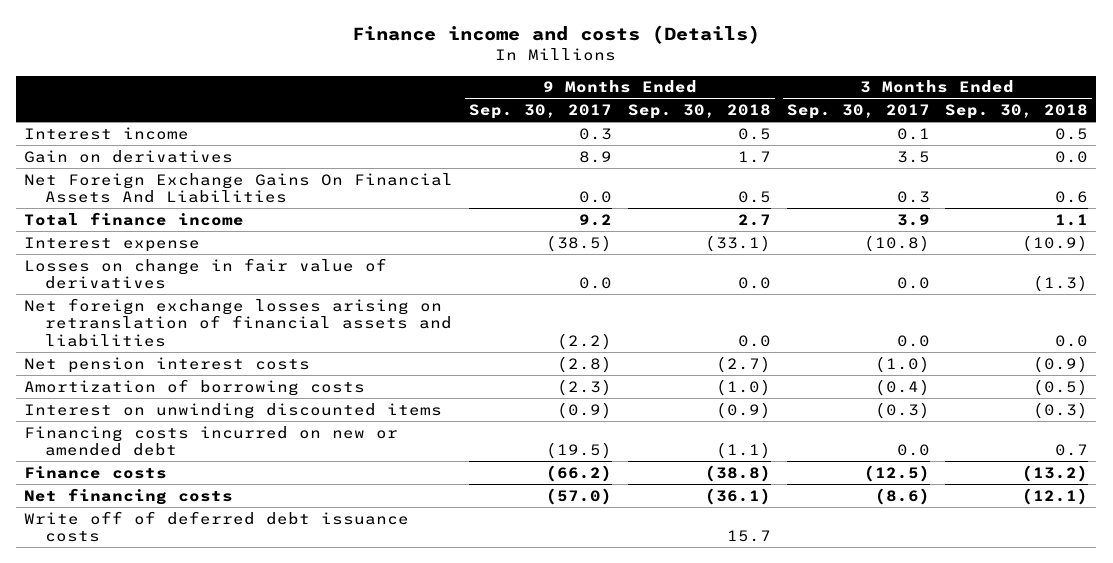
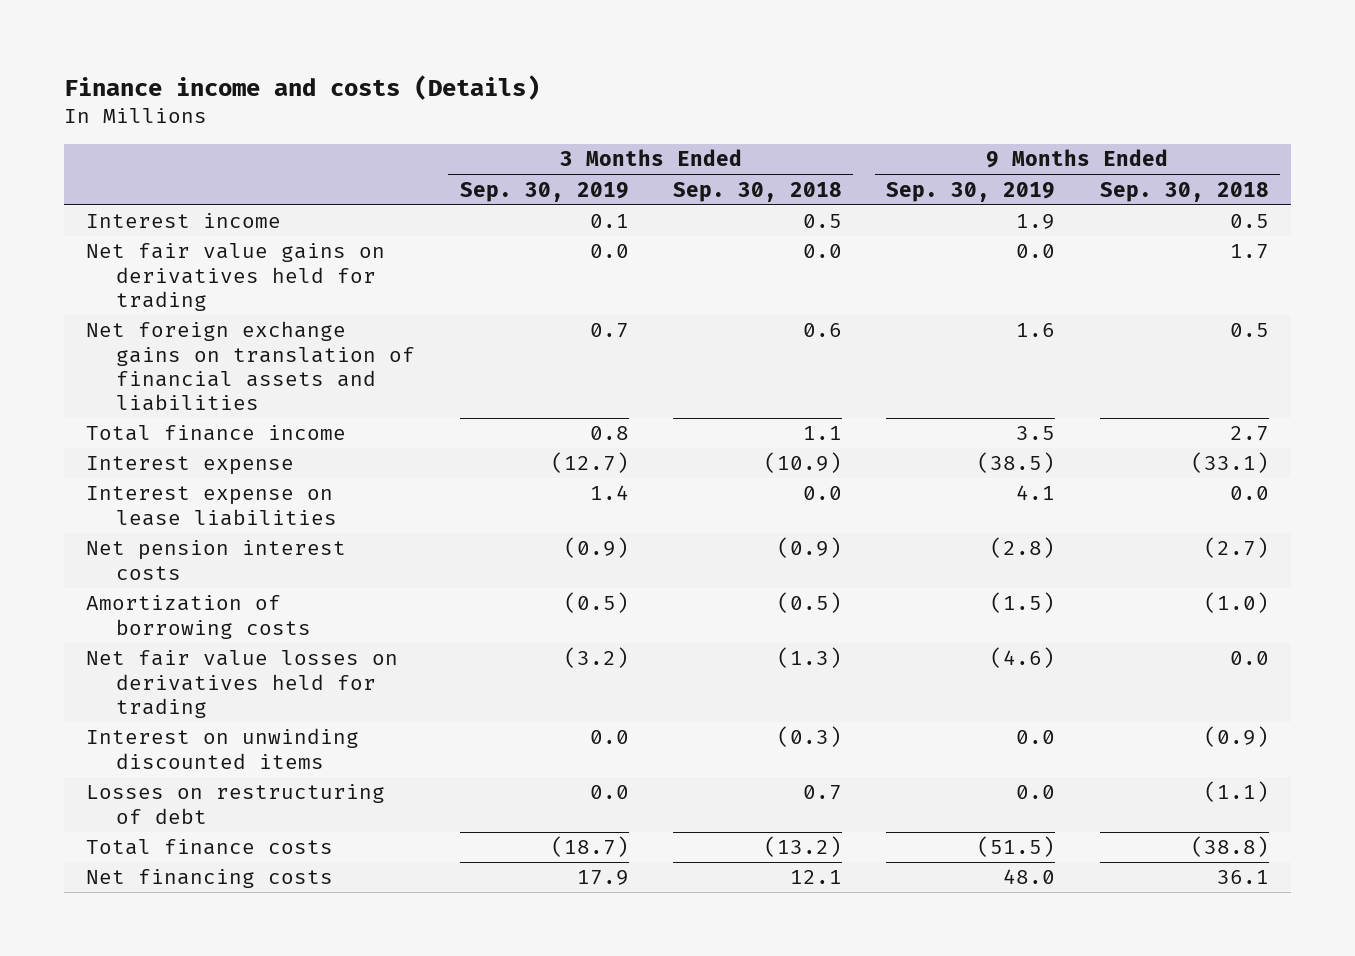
- | 9 Months Ended Sep. 30, 2017 | 9 Months Ended Sep. 30, 2018 | 3 Months Ended Sep. 30, 2017 | 3 Months Ended Sep. 30, 2018
+ | 3 Months Ended Sep. 30, 2019 | 3 Months Ended Sep. 30, 2018 | 9 Months Ended Sep. 30, 2019 | 9 Months Ended Sep. 30, 2018
- Gain on derivatives | 8.9 | 1.7 | 3.5 | 0.0
- Net Foreign Exchange Gains On Financial Assets And Liabilities | 0.0 | 0.5 | 0.3 | 0.6
+ Net fair value gains on derivatives held for trading | 0.0 | 0.0 | 0.0 | 1.7
+ Net foreign exchange gains on translation of financial assets and liabilities | 0.7 | 0.6 | 1.6 | 0.5
- Losses on change in fair value of derivatives | 0.0 | 0.0 | 0.0 | (1.3)
- Net foreign exchange losses arising on retranslation of financial assets and liabilities | (2.2) | 0.0 | 0.0 | 0.0
+ Interest expense on lease liabilities | 1.4 | 0.0 | 4.1 | 0.0
+ Net fair value losses on derivatives held for trading | (3.2) | (1.3) | (4.6) | 0.0
- Financing costs incurred on new or amended debt | (19.5) | (1.1) | 0.0 | 0.7
- Finance costs | (66.2) | (38.8) | (12.5) | (13.2)
- Net financing costs | (57.0) | (36.1) | (8.6) | (12.1)
- Write off of deferred debt issuance costs | | 15.7 | |
+ Losses on restructuring of debt | 0.0 | 0.7 | 0.0 | (1.1)
+ Total finance costs | (18.7) | (13.2) | (51.5) | (38.8)
+ Net financing costs | 17.9 | 12.1 | 48.0 | 36.1

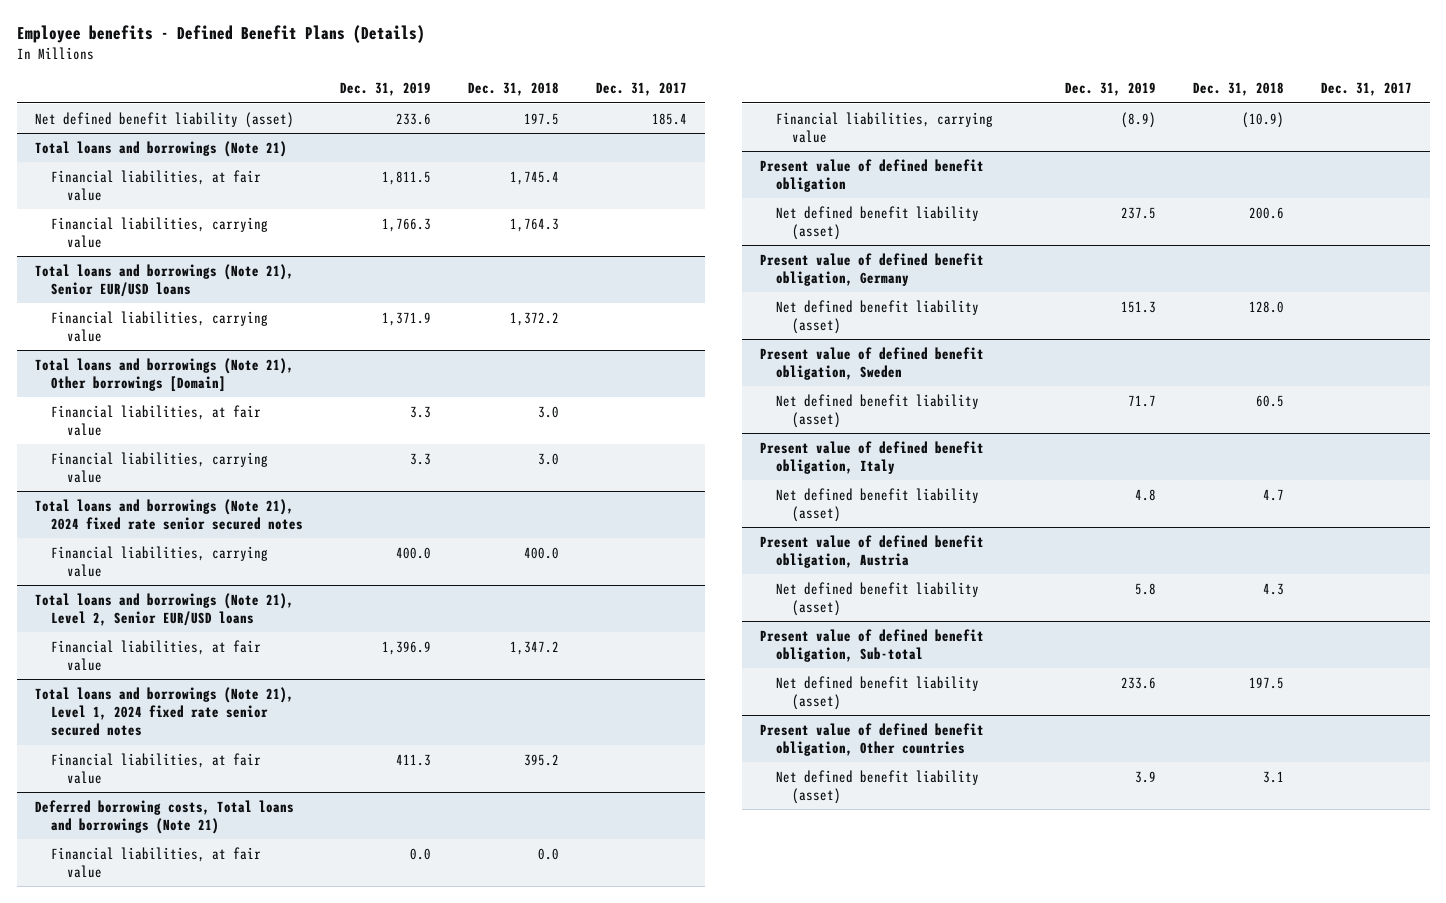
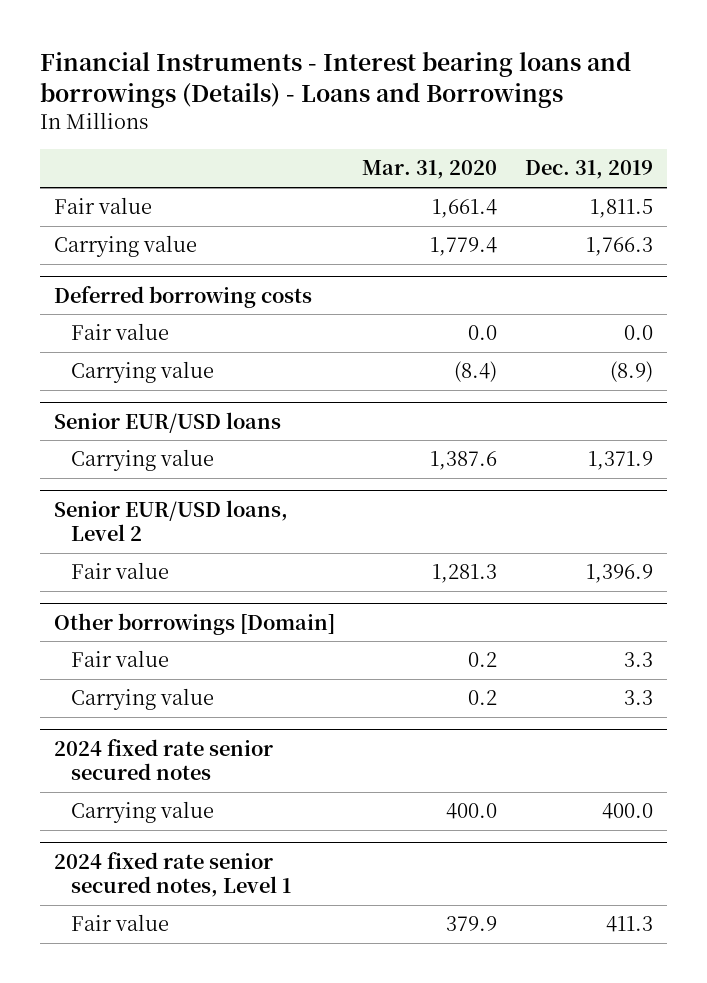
- Employee benefits - Defined Benefit Plans (Details)
+ Financial Instruments - Interest bearing loans and borrowings (Details) - Loans and Borrowings
- | Dec. 31, 2019 | Dec. 31, 2018 | Dec. 31, 2017
+ | Mar. 31, 2020 | Dec. 31, 2019
- Net defined benefit liability (asset) | 233.6 | 197.5 | 185.4
- Total loans and borrowings (Note 21)
- Financial liabilities, at fair value | 1,811.5 | 1,745.4 |
- Financial liabilities, carrying value | 1,766.3 | 1,764.3 |
- Total loans and borrowings (Note 21), Senior EUR/USD loans
- Financial liabilities, carrying value | 1,371.9 | 1,372.2 |
- Total loans and borrowings (Note 21), Other borrowings [Domain]
- Financial liabilities, at fair value | 3.3 | 3.0 |
- Financial liabilities, carrying value | 3.3 | 3.0 |
- Total loans and borrowings (Note 21), 2024 fixed rate senior secured notes
- Financial liabilities, carrying value | 400.0 | 400.0 |
- Total loans and borrowings (Note 21), Level 2, Senior EUR/USD loans
- Financial liabilities, at fair value | 1,396.9 | 1,347.2 |
- Total loans and borrowings (Note 21), Level 1, 2024 fixed rate senior secured notes
- Financial liabilities, at fair value | 411.3 | 395.2 |
- Deferred borrowing costs, Total loans and borrowings (Note 21)
- Financial liabilities, at fair value | 0.0 | 0.0 |
- Financial liabilities, carrying value | (8.9) | (10.9) |
- Present value of defined benefit obligation
- Net defined benefit liability (asset) | 237.5 | 200.6 |
- Present value of defined benefit obligation, Germany
- Net defined benefit liability (asset) | 151.3 | 128.0 |
- Present value of defined benefit obligation, Sweden
- Net defined benefit liability (asset) | 71.7 | 60.5 |
- Present value of defined benefit obligation, Italy
- Net defined benefit liability (asset) | 4.8 | 4.7 |
- Present value of defined benefit obligation, Austria
- Net defined benefit liability (asset) | 5.8 | 4.3 |
- Present value of defined benefit obligation, Sub-total
- Net defined benefit liability (asset) | 233.6 | 197.5 |
- Present value of defined benefit obligation, Other countries
- Net defined benefit liability (asset) | 3.9 | 3.1 |
+ Fair value | 1,661.4 | 1,811.5
+ Carrying value | 1,779.4 | 1,766.3
+ Deferred borrowing costs
+ Fair value | 0.0 | 0.0
+ Carrying value | (8.4) | (8.9)
+ Senior EUR/USD loans
+ Carrying value | 1,387.6 | 1,371.9
+ Senior EUR/USD loans, Level 2
+ Fair value | 1,281.3 | 1,396.9
+ Other borrowings [Domain]
+ Fair value | 0.2 | 3.3
+ Carrying value | 0.2 | 3.3
+ 2024 fixed rate senior secured notes
+ Carrying value | 400.0 | 400.0
+ 2024 fixed rate senior secured notes, Level 1
+ Fair value | 379.9 | 411.3

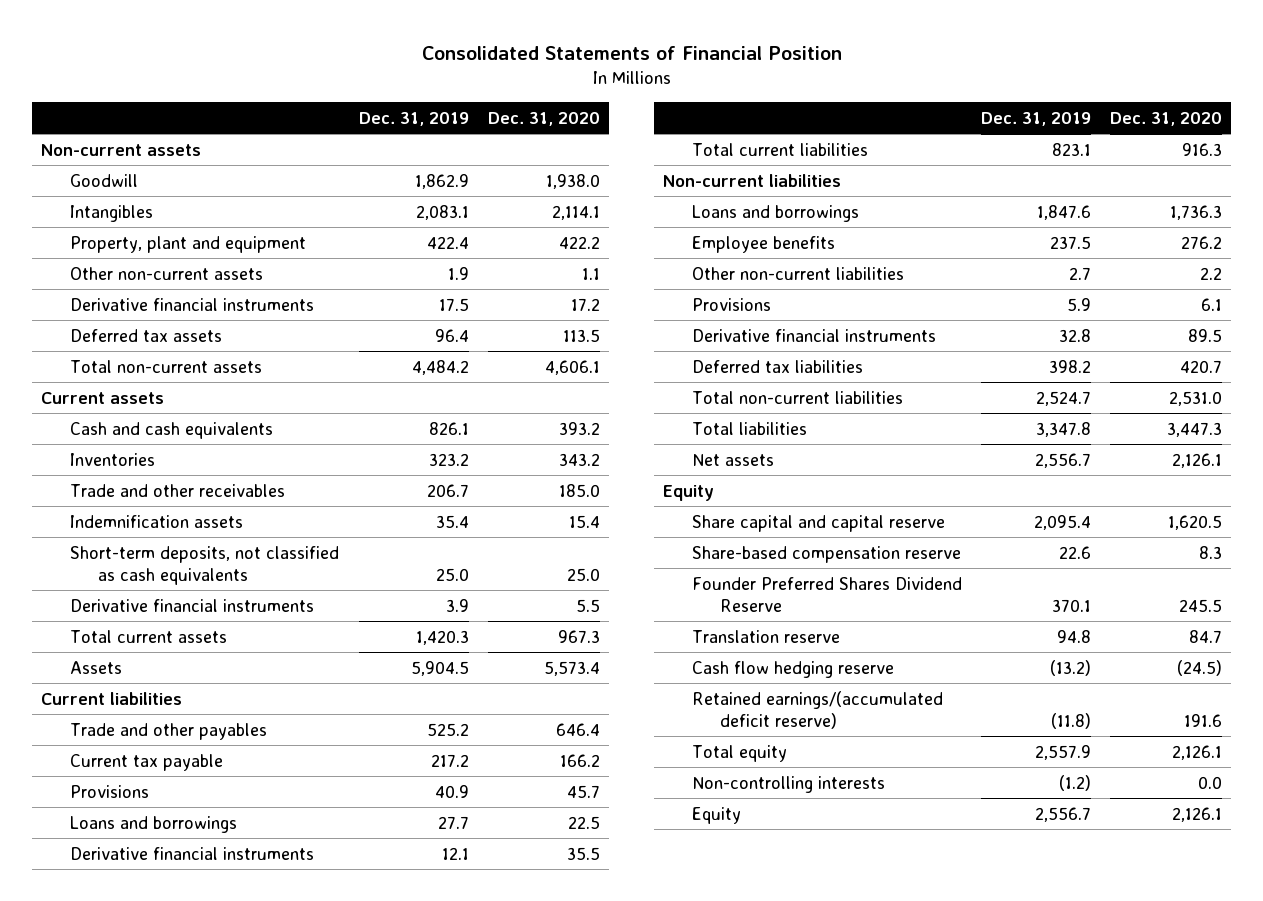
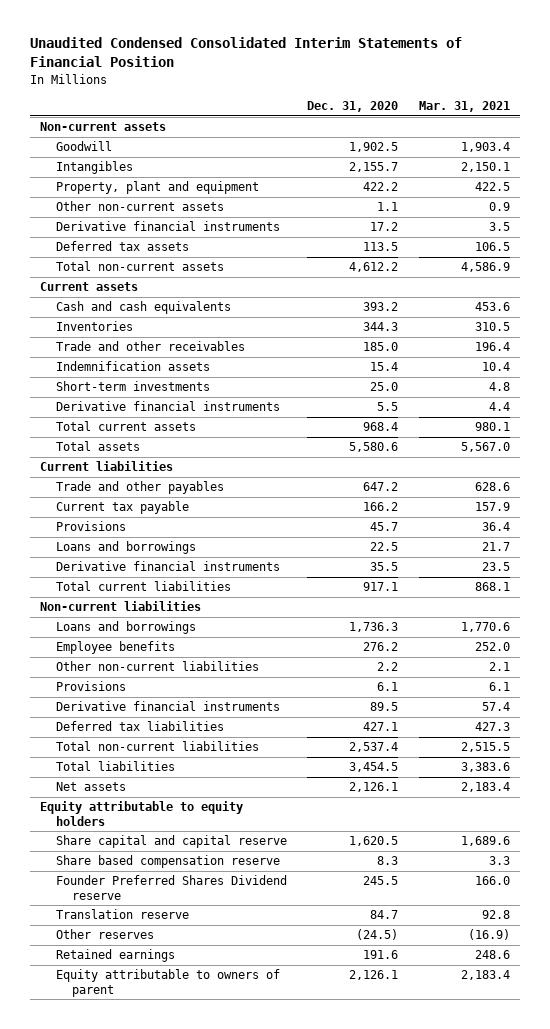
- Consolidated Statements of Financial Position
+ Unaudited Condensed Consolidated Interim Statements of Financial Position
- | Dec. 31, 2019 | Dec. 31, 2020
+ | Dec. 31, 2020 | Mar. 31, 2021
- Goodwill | 1,862.9 | 1,938.0
- Intangibles | 2,083.1 | 2,114.1
+ Goodwill | 1,902.5 | 1,903.4
+ Intangibles | 2,155.7 | 2,150.1
- Total non-current assets | 4,484.2 | 4,606.1
+ Total non-current assets | 4,612.2 | 4,586.9
- Inventories | 323.2 | 343.2
+ Inventories | 344.3 | 310.5
- Short-term deposits, not classified as cash equivalents | 25.0 | 25.0
+ Short-term investments | 25.0 | 4.8
- Total current assets | 1,420.3 | 967.3
- Assets | 5,904.5 | 5,573.4
+ Total current assets | 968.4 | 980.1
+ Total assets | 5,580.6 | 5,567.0
- Trade and other payables | 525.2 | 646.4
+ Trade and other payables | 647.2 | 628.6
- Total current liabilities | 823.1 | 916.3
+ Total current liabilities | 917.1 | 868.1
- Deferred tax liabilities | 398.2 | 420.7
- Total non-current liabilities | 2,524.7 | 2,531.0
- Total liabilities | 3,347.8 | 3,447.3
+ Deferred tax liabilities | 427.1 | 427.3
+ Total non-current liabilities | 2,537.4 | 2,515.5
+ Total liabilities | 3,454.5 | 3,383.6
- Equity
+ Equity attributable to equity holders
- Share-based compensation reserve | 22.6 | 8.3
- Founder Preferred Shares Dividend Reserve | 370.1 | 245.5
+ Share based compensation reserve | 8.3 | 3.3
+ Founder Preferred Shares Dividend reserve | 245.5 | 166.0
- Cash flow hedging reserve | (13.2) | (24.5)
- Retained earnings/(accumulated deficit reserve) | (11.8) | 191.6
- Total equity | 2,557.9 | 2,126.1
- Non-controlling interests | (1.2) | 0.0
- Equity | 2,556.7 | 2,126.1
+ Other reserves | (24.5) | (16.9)
+ Retained earnings | 191.6 | 248.6
+ Equity attributable to owners of parent | 2,126.1 | 2,183.4

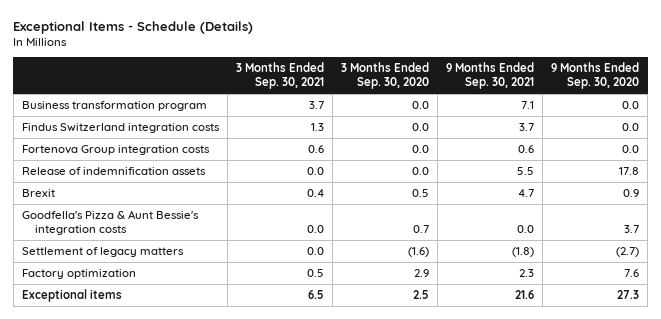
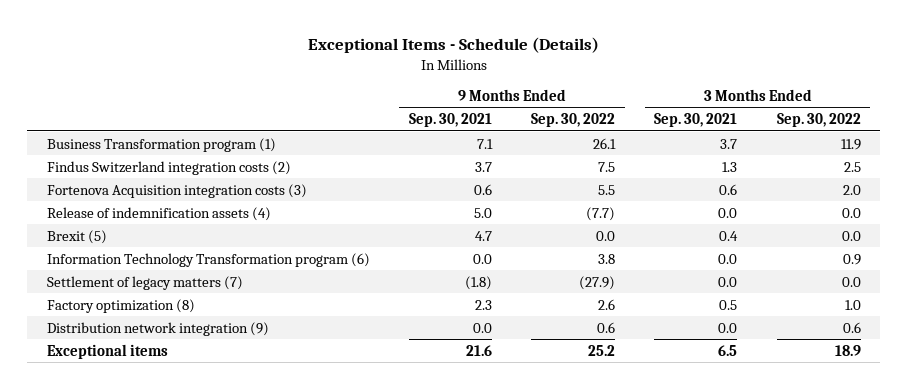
- | 3 Months Ended Sep. 30, 2021 | 3 Months Ended Sep. 30, 2020 | 9 Months Ended Sep. 30, 2021 | 9 Months Ended Sep. 30, 2020
+ | 9 Months Ended Sep. 30, 2021 | 9 Months Ended Sep. 30, 2022 | 3 Months Ended Sep. 30, 2021 | 3 Months Ended Sep. 30, 2022
- Business transformation program | 3.7 | 0.0 | 7.1 | 0.0
- Findus Switzerland integration costs | 1.3 | 0.0 | 3.7 | 0.0
- Fortenova Group integration costs | 0.6 | 0.0 | 0.6 | 0.0
- Release of indemnification assets | 0.0 | 0.0 | 5.5 | 17.8
- Brexit | 0.4 | 0.5 | 4.7 | 0.9
- Goodfella's Pizza & Aunt Bessie's integration costs | 0.0 | 0.7 | 0.0 | 3.7
- Settlement of legacy matters | 0.0 | (1.6) | (1.8) | (2.7)
- Factory optimization | 0.5 | 2.9 | 2.3 | 7.6
+ Business Transformation program (1) | 7.1 | 26.1 | 3.7 | 11.9
+ Findus Switzerland integration costs (2) | 3.7 | 7.5 | 1.3 | 2.5
+ Fortenova Acquisition integration costs (3) | 0.6 | 5.5 | 0.6 | 2.0
+ Release of indemnification assets (4) | 5.0 | (7.7) | 0.0 | 0.0
+ Brexit (5) | 4.7 | 0.0 | 0.4 | 0.0
+ Information Technology Transformation program (6) | 0.0 | 3.8 | 0.0 | 0.9
+ Settlement of legacy matters (7) | (1.8) | (27.9) | 0.0 | 0.0
+ Factory optimization (8) | 2.3 | 2.6 | 0.5 | 1.0
+ Distribution network integration (9) | 0.0 | 0.6 | 0.0 | 0.6

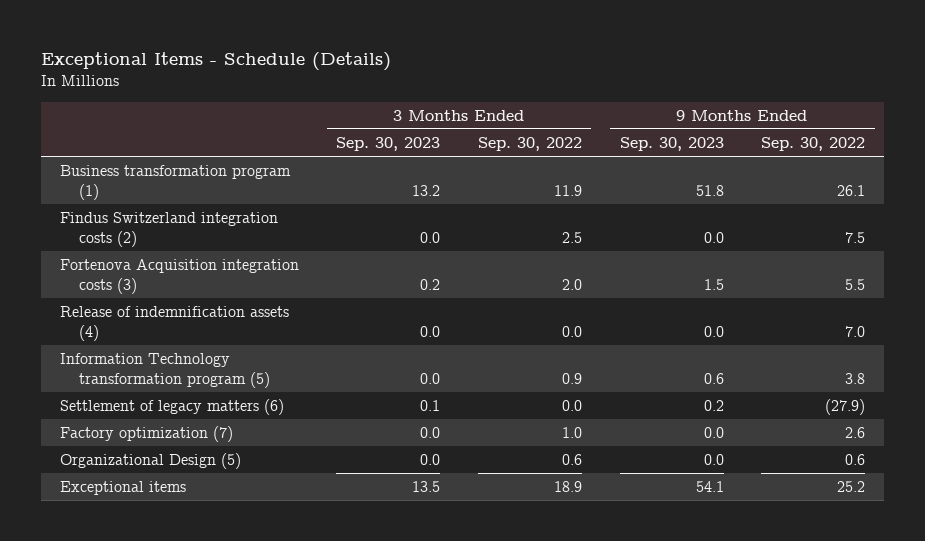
- | 9 Months Ended Sep. 30, 2021 | 9 Months Ended Sep. 30, 2022 | 3 Months Ended Sep. 30, 2021 | 3 Months Ended Sep. 30, 2022
+ | 3 Months Ended Sep. 30, 2023 | 3 Months Ended Sep. 30, 2022 | 9 Months Ended Sep. 30, 2023 | 9 Months Ended Sep. 30, 2022
- Business Transformation program (1) | 7.1 | 26.1 | 3.7 | 11.9
+ Business transformation program (1) | 13.2 | 11.9 | 51.8 | 26.1
- Release of indemnification assets (4) | 5.0 | (7.7) | 0.0 | 0.0
- Brexit (5) | 4.7 | 0.0 | 0.4 | 0.0
- Information Technology Transformation program (6) | 0.0 | 3.8 | 0.0 | 0.9
- Settlement of legacy matters (7) | (1.8) | (27.9) | 0.0 | 0.0
- Factory optimization (8) | 2.3 | 2.6 | 0.5 | 1.0
- Distribution network integration (9) | 0.0 | 0.6 | 0.0 | 0.6
+ Release of indemnification assets (4) | 0.0 | 0.0 | 0.0 | 7.0
+ Information Technology transformation program (5) | 0.0 | 0.9 | 0.6 | 3.8
+ Settlement of legacy matters (6) | 0.1 | 0.0 | 0.2 | (27.9)
+ Factory optimization (7) | 0.0 | 1.0 | 0.0 | 2.6
+ Organizational Design (5) | 0.0 | 0.6 | 0.0 | 0.6

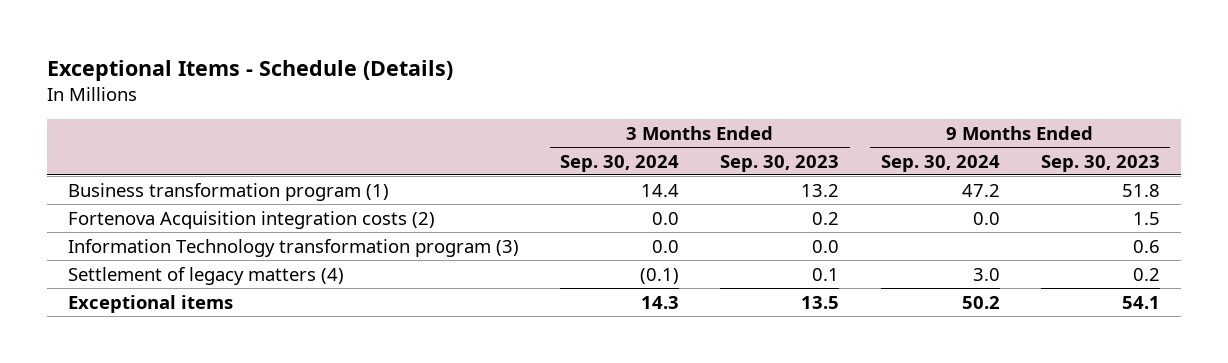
- | 3 Months Ended Sep. 30, 2023 | 3 Months Ended Sep. 30, 2022 | 9 Months Ended Sep. 30, 2023 | 9 Months Ended Sep. 30, 2022
+ | 3 Months Ended Sep. 30, 2024 | 3 Months Ended Sep. 30, 2023 | 9 Months Ended Sep. 30, 2024 | 9 Months Ended Sep. 30, 2023
- Findus Switzerland integration costs (2) | 0.0 | 2.5 | 0.0 | 7.5
- Fortenova Acquisition integration costs (3) | 0.2 | 2.0 | 1.5 | 5.5
- Release of indemnification assets (4) | 0.0 | 0.0 | 0.0 | 7.0
- Information Technology transformation program (5) | 0.0 | 0.9 | 0.6 | 3.8
- Settlement of legacy matters (6) | 0.1 | 0.0 | 0.2 | (27.9)
- Factory optimization (7) | 0.0 | 1.0 | 0.0 | 2.6
- Organizational Design (5) | 0.0 | 0.6 | 0.0 | 0.6
+ Fortenova Acquisition integration costs (2) | 0.0 | 0.2 | 0.0 | 1.5
+ Information Technology transformation program (3) | 0.0 | 0.0 | | 0.6
+ Settlement of legacy matters (4) | (0.1) | 0.1 | 3.0 | 0.2

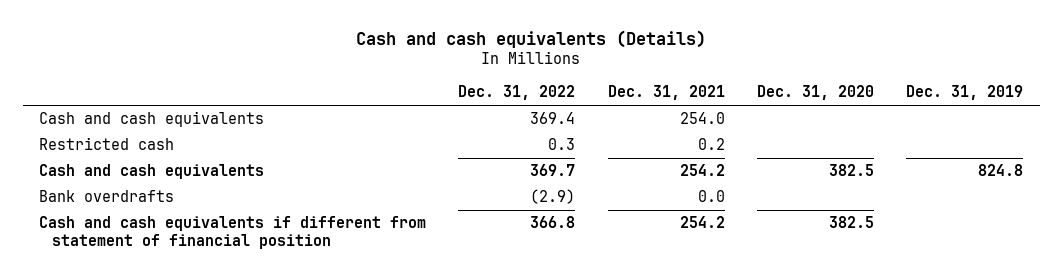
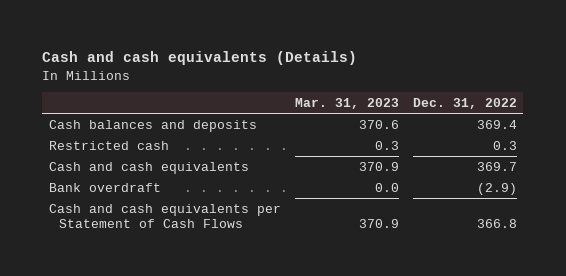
- | Dec. 31, 2022 | Dec. 31, 2021 | Dec. 31, 2020 | Dec. 31, 2019
+ | Mar. 31, 2023 | Dec. 31, 2022
- Cash and cash equivalents | 369.4 | 254.0 | |
+ Cash balances and deposits | 370.6 | 369.4
- Bank overdrafts | (2.9) | 0.0 | |
- Cash and cash equivalents if different from statement of financial position | 366.8 | 254.2 | 382.5 |
+ Bank overdraft | 0.0 | (2.9)
+ Cash and cash equivalents per Statement of Cash Flows | 370.9 | 366.8

